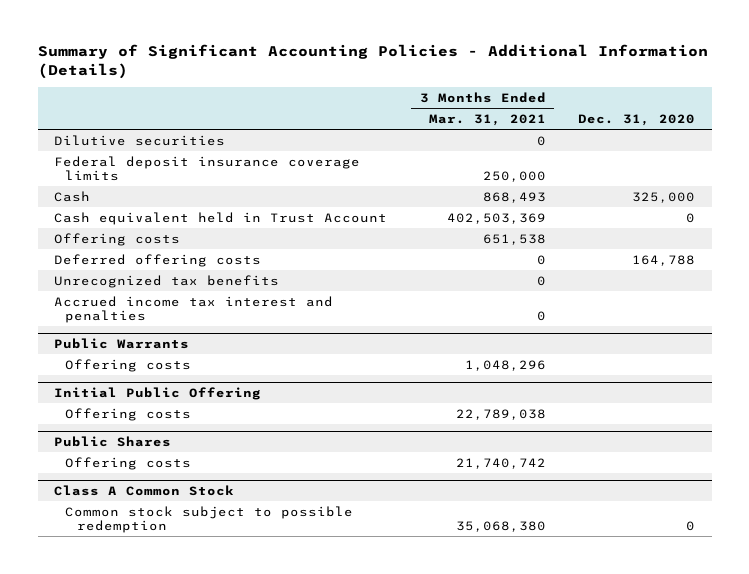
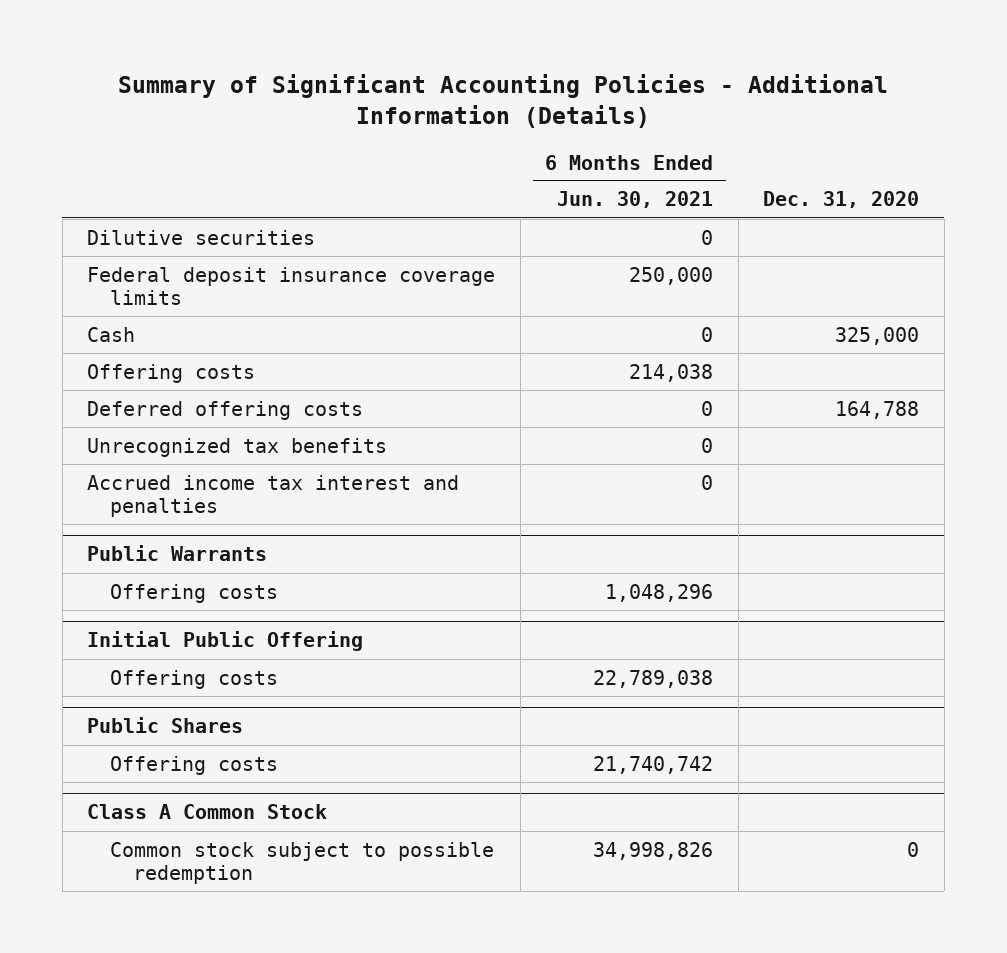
- | 3 Months Ended Mar. 31, 2021 | Dec. 31, 2020
+ | 6 Months Ended Jun. 30, 2021 | Dec. 31, 2020
- Cash equivalent held in Trust Account | 402,503,369 | 0

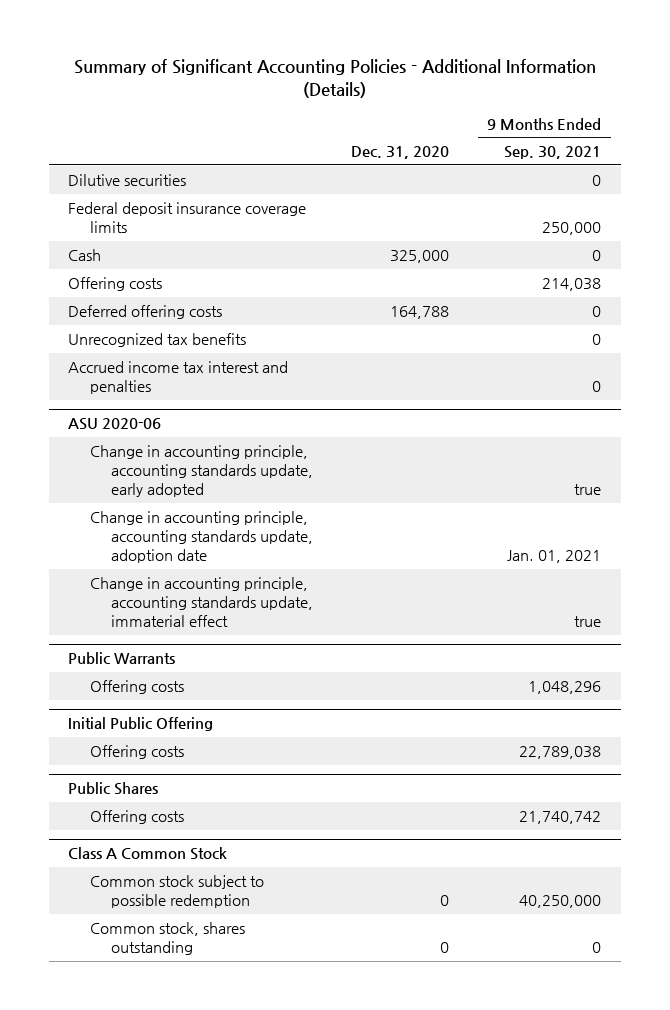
- | 6 Months Ended Jun. 30, 2021 | Dec. 31, 2020
+ | Dec. 31, 2020 | 9 Months Ended Sep. 30, 2021
+ ASU 2020-06
+ Change in accounting principle, accounting standards update, early adopted | | true
+ Change in accounting principle, accounting standards update, adoption date | | Jan. 01, 2021
+ Change in accounting principle, accounting standards update, immaterial effect | | true
@ Class A Common Stock
+ Common stock, shares outstanding | 0 | 0

